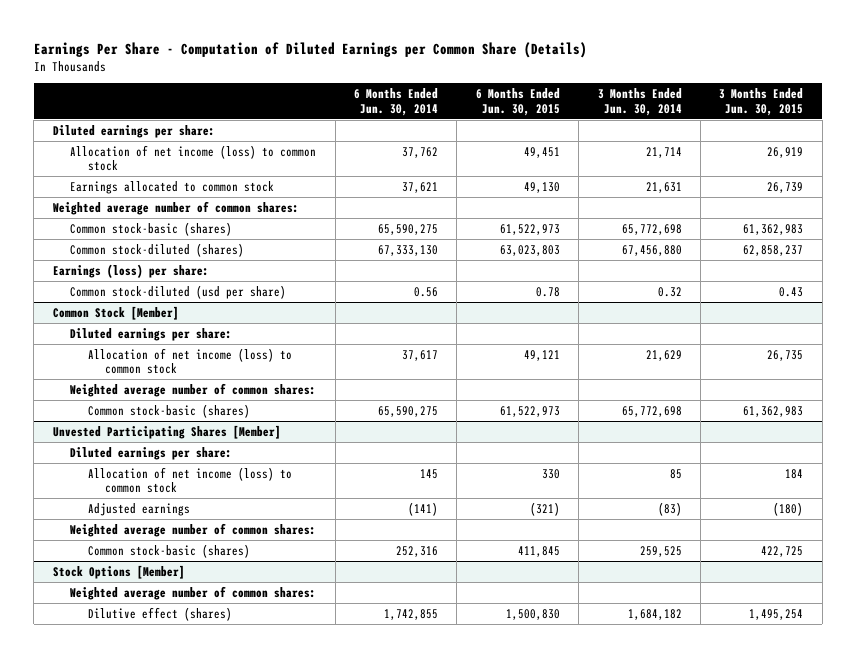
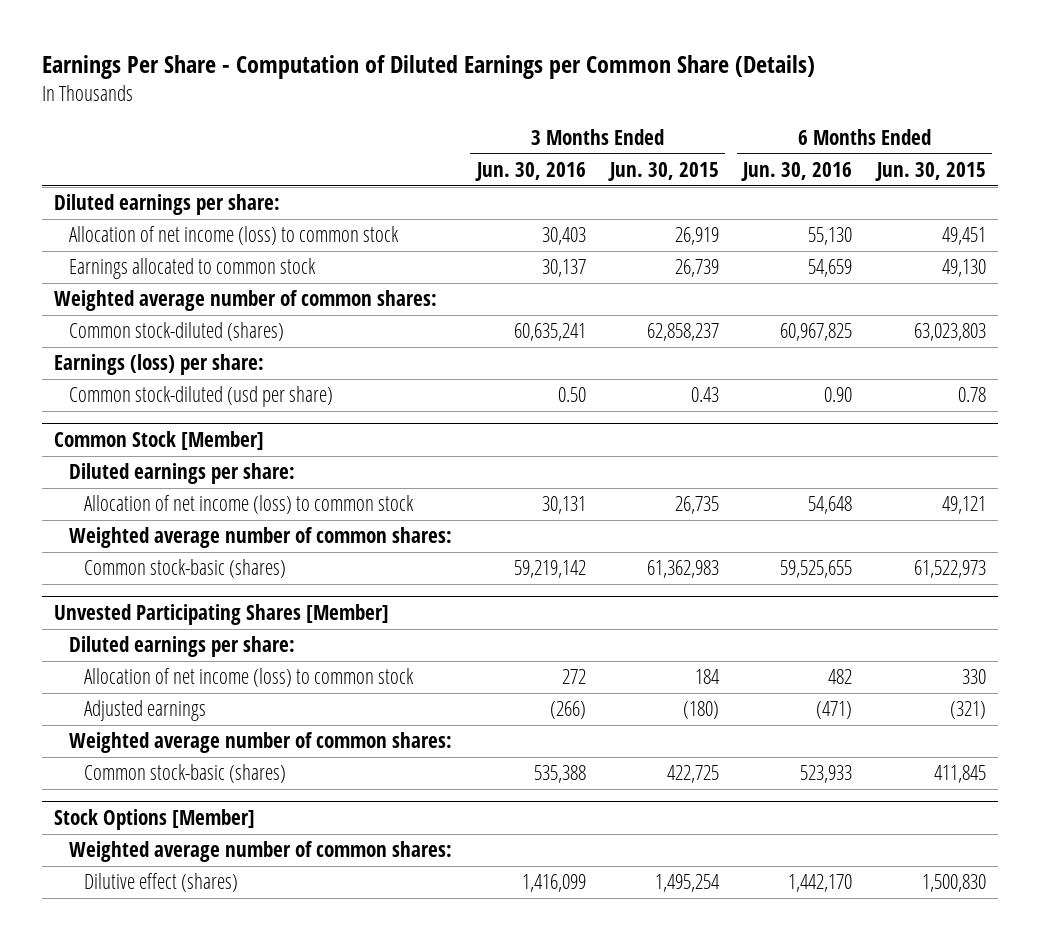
- | 6 Months Ended Jun. 30, 2014 | 6 Months Ended Jun. 30, 2015 | 3 Months Ended Jun. 30, 2014 | 3 Months Ended Jun. 30, 2015
+ | 3 Months Ended Jun. 30, 2016 | 3 Months Ended Jun. 30, 2015 | 6 Months Ended Jun. 30, 2016 | 6 Months Ended Jun. 30, 2015
- Common stock-basic (shares) | 65,590,275 | 61,522,973 | 65,772,698 | 61,362,983

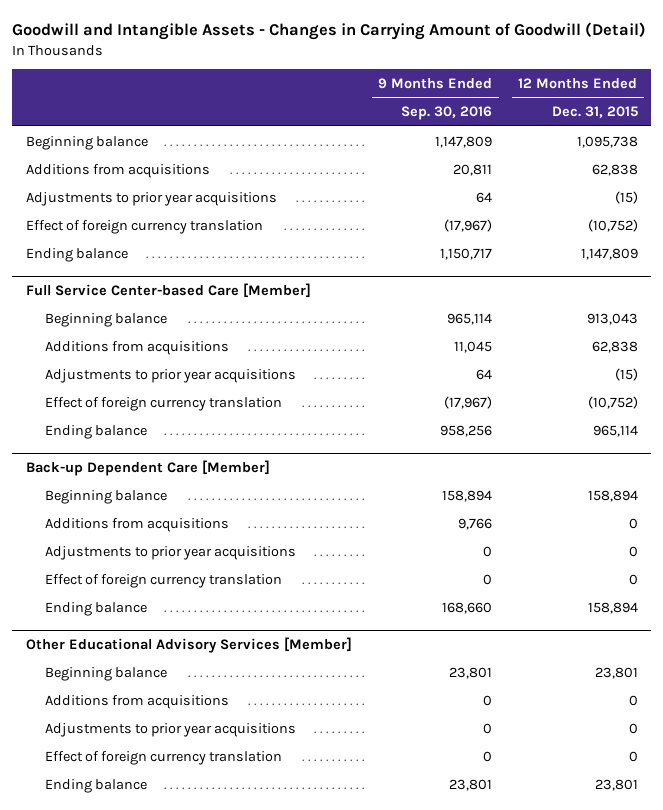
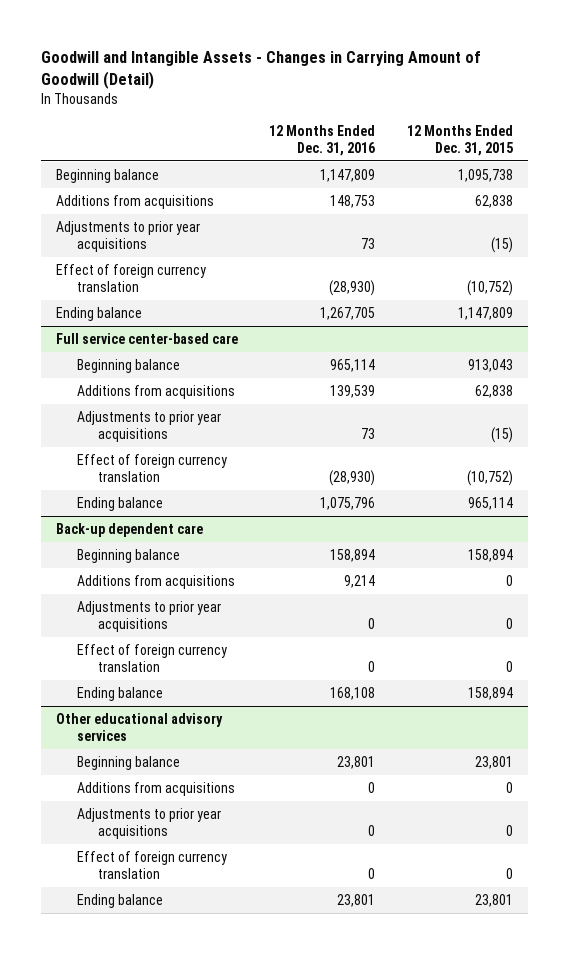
- | 9 Months Ended Sep. 30, 2016 | 12 Months Ended Dec. 31, 2015
+ | 12 Months Ended Dec. 31, 2016 | 12 Months Ended Dec. 31, 2015
- Full Service Center-based Care [Member]
+ Full service center-based care
- Back-up Dependent Care [Member]
+ Back-up dependent care
- Other Educational Advisory Services [Member]
+ Other educational advisory services

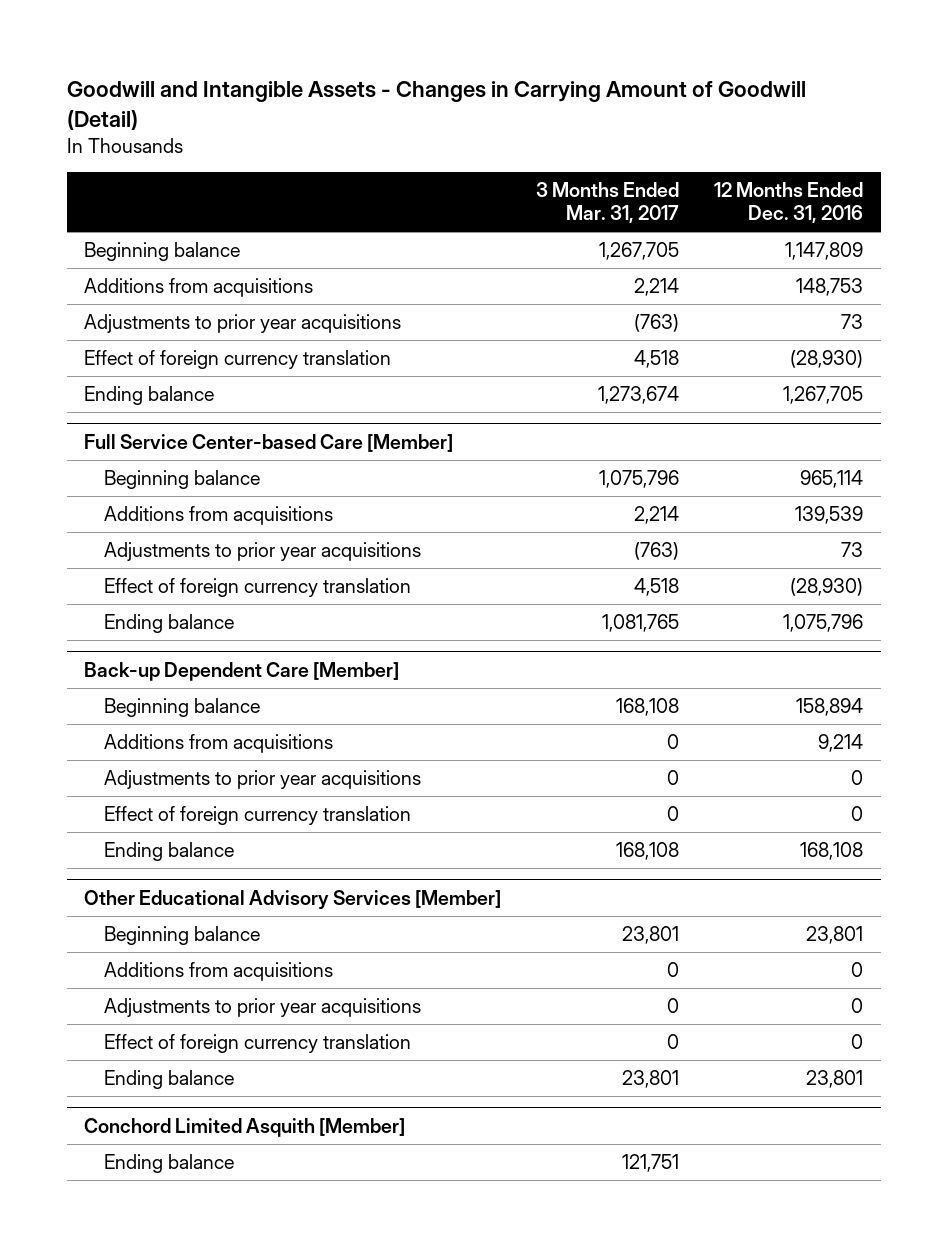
- | 12 Months Ended Dec. 31, 2016 | 12 Months Ended Dec. 31, 2015
+ | 3 Months Ended Mar. 31, 2017 | 12 Months Ended Dec. 31, 2016
- Full service center-based care
+ Full Service Center-based Care [Member]
- Back-up dependent care
+ Back-up Dependent Care [Member]
- Other educational advisory services
+ Other Educational Advisory Services [Member]
+ Conchord Limited Asquith [Member]
+ Ending balance | 121,751 |

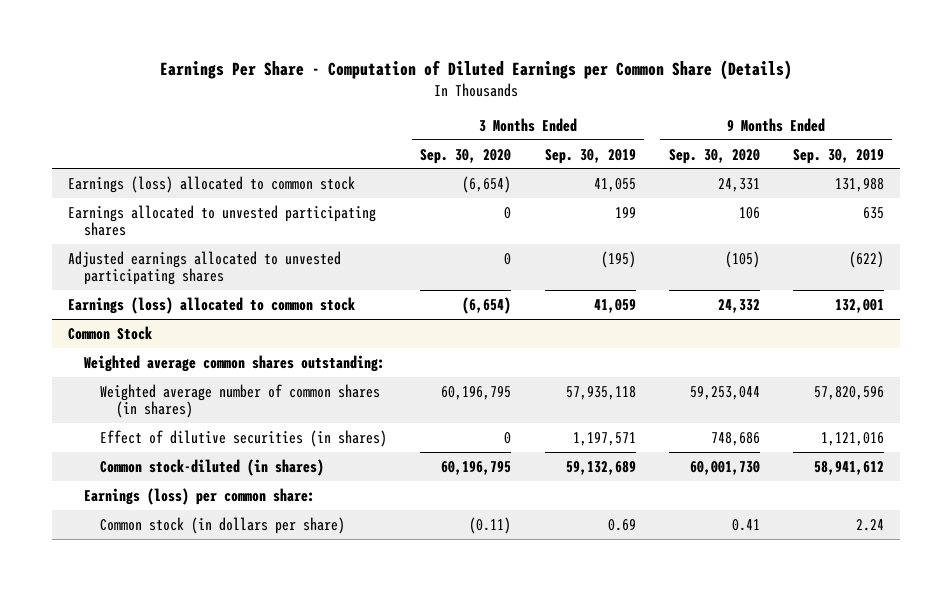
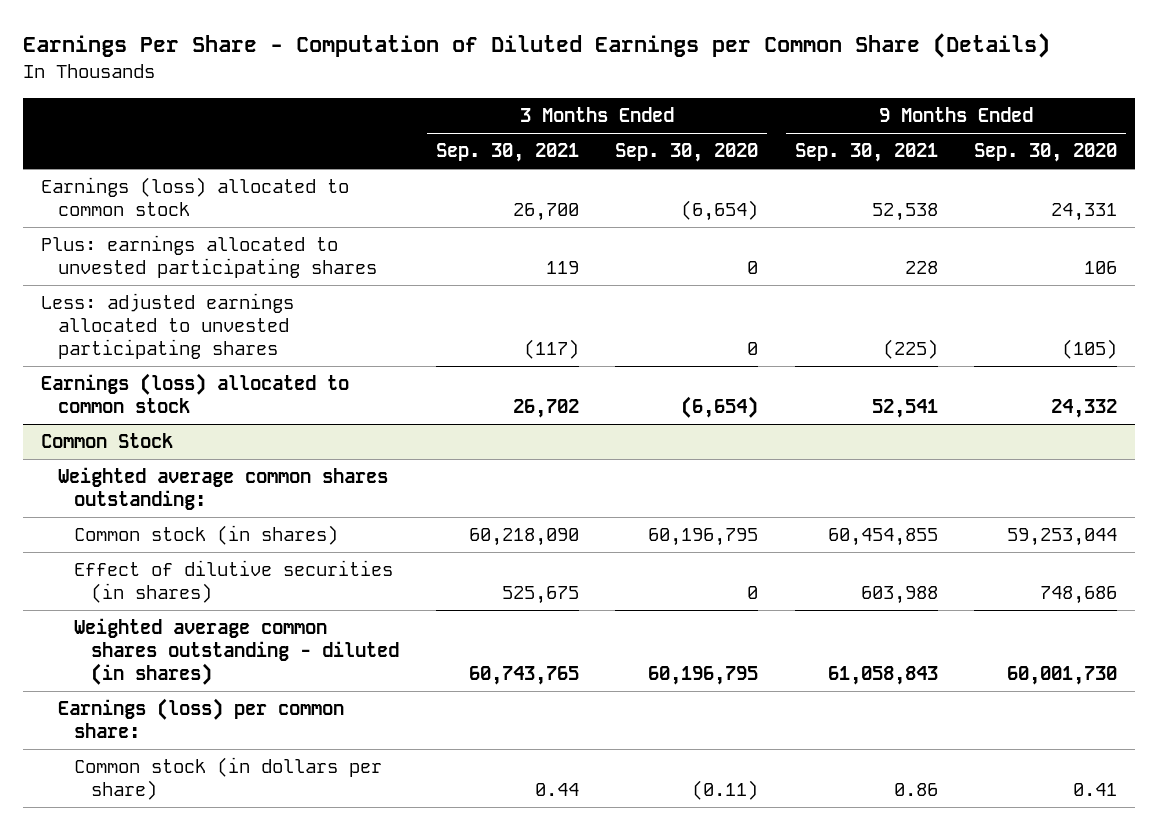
- | 3 Months Ended Sep. 30, 2020 | 3 Months Ended Sep. 30, 2019 | 9 Months Ended Sep. 30, 2020 | 9 Months Ended Sep. 30, 2019
+ | 3 Months Ended Sep. 30, 2021 | 3 Months Ended Sep. 30, 2020 | 9 Months Ended Sep. 30, 2021 | 9 Months Ended Sep. 30, 2020
- Earnings allocated to unvested participating shares | 0 | 199 | 106 | 635
- Adjusted earnings allocated to unvested participating shares | 0 | (195) | (105) | (622)
+ Plus: earnings allocated to unvested participating shares | 119 | 0 | 228 | 106
+ Less: adjusted earnings allocated to unvested participating shares | (117) | 0 | (225) | (105)
@ Common Stock
- Weighted average number of common shares (in shares) | 60,196,795 | 57,935,118 | 59,253,044 | 57,820,596
+ Common stock (in shares) | 60,218,090 | 60,196,795 | 60,454,855 | 59,253,044
- Common stock-diluted (in shares) | 60,196,795 | 59,132,689 | 60,001,730 | 58,941,612
+ Weighted average common shares outstanding - diluted (in shares) | 60,743,765 | 60,196,795 | 61,058,843 | 60,001,730

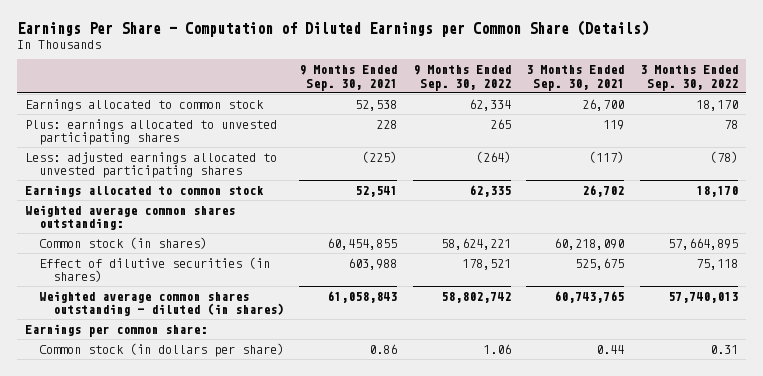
- | 3 Months Ended Sep. 30, 2021 | 3 Months Ended Sep. 30, 2020 | 9 Months Ended Sep. 30, 2021 | 9 Months Ended Sep. 30, 2020
+ | 9 Months Ended Sep. 30, 2021 | 9 Months Ended Sep. 30, 2022 | 3 Months Ended Sep. 30, 2021 | 3 Months Ended Sep. 30, 2022
- Earnings (loss) allocated to common stock | 26,700 | (6,654) | 52,538 | 24,331
+ Earnings allocated to common stock | 52,538 | 62,334 | 26,700 | 18,170
- Earnings (loss) allocated to common stock | 26,702 | (6,654) | 52,541 | 24,332
- Common Stock
+ Earnings allocated to common stock | 52,541 | 62,335 | 26,702 | 18,170
- Earnings (loss) per common share:
+ Earnings per common share:

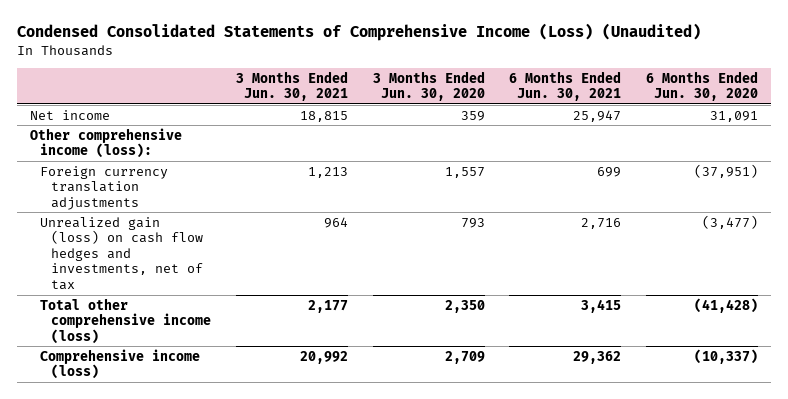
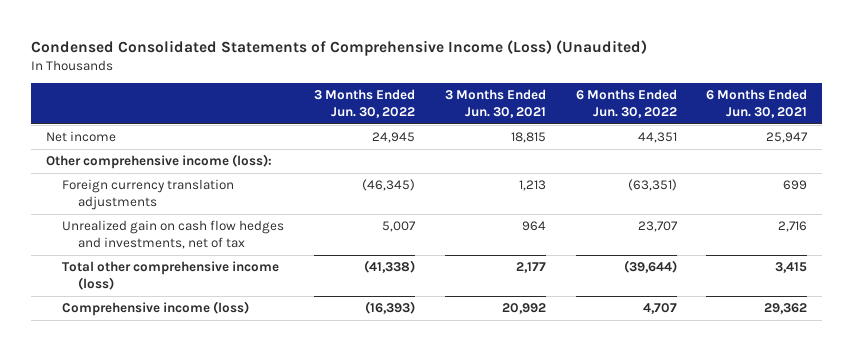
- | 3 Months Ended Jun. 30, 2021 | 3 Months Ended Jun. 30, 2020 | 6 Months Ended Jun. 30, 2021 | 6 Months Ended Jun. 30, 2020
+ | 3 Months Ended Jun. 30, 2022 | 3 Months Ended Jun. 30, 2021 | 6 Months Ended Jun. 30, 2022 | 6 Months Ended Jun. 30, 2021
- Unrealized gain (loss) on cash flow hedges and investments, net of tax | 964 | 793 | 2,716 | (3,477)
+ Unrealized gain on cash flow hedges and investments, net of tax | 5,007 | 964 | 23,707 | 2,716

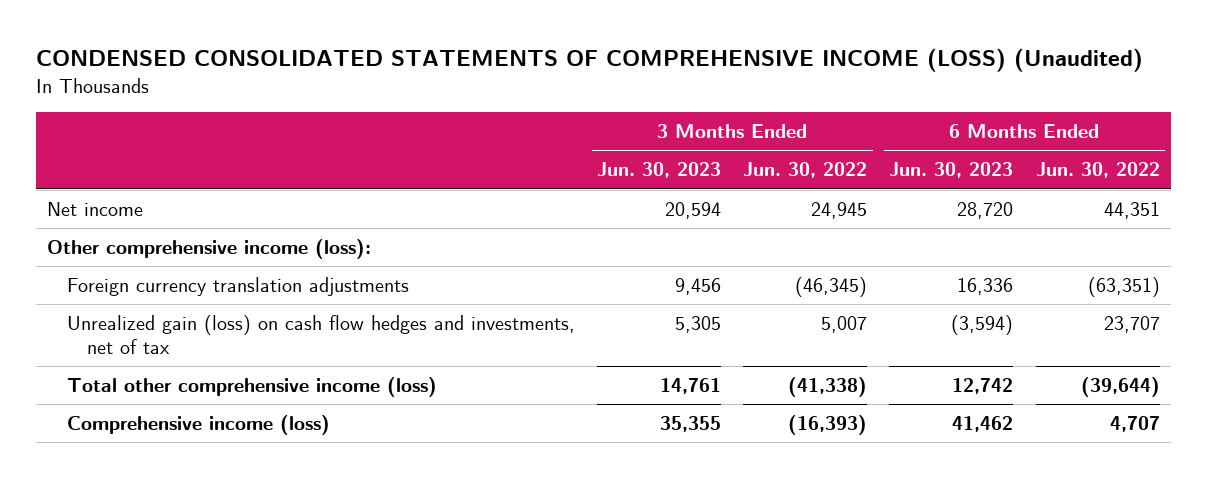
- Condensed Consolidated Statements of Comprehensive Income (Loss) (Unaudited)
+ CONDENSED CONSOLIDATED STATEMENTS OF COMPREHENSIVE INCOME (LOSS) (Unaudited)
- | 3 Months Ended Jun. 30, 2022 | 3 Months Ended Jun. 30, 2021 | 6 Months Ended Jun. 30, 2022 | 6 Months Ended Jun. 30, 2021
+ | 3 Months Ended Jun. 30, 2023 | 3 Months Ended Jun. 30, 2022 | 6 Months Ended Jun. 30, 2023 | 6 Months Ended Jun. 30, 2022
- Unrealized gain on cash flow hedges and investments, net of tax | 5,007 | 964 | 23,707 | 2,716
+ Unrealized gain (loss) on cash flow hedges and investments, net of tax | 5,305 | 5,007 | (3,594) | 23,707

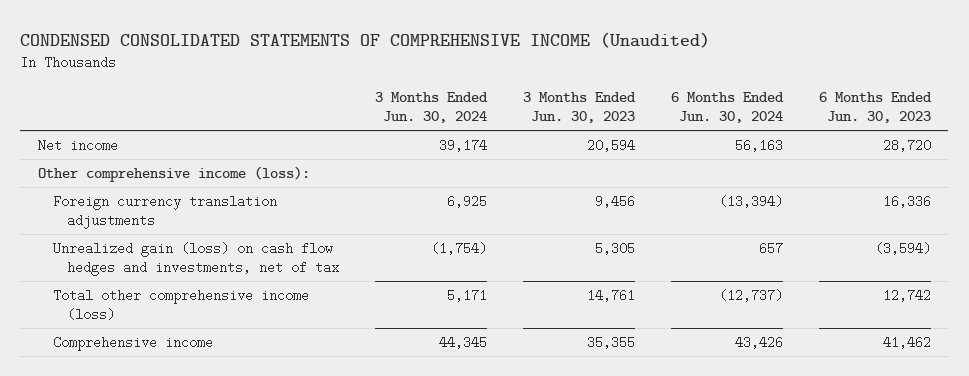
- CONDENSED CONSOLIDATED STATEMENTS OF COMPREHENSIVE INCOME (LOSS) (Unaudited)
+ CONDENSED CONSOLIDATED STATEMENTS OF COMPREHENSIVE INCOME (Unaudited)
- | 3 Months Ended Jun. 30, 2023 | 3 Months Ended Jun. 30, 2022 | 6 Months Ended Jun. 30, 2023 | 6 Months Ended Jun. 30, 2022
+ | 3 Months Ended Jun. 30, 2024 | 3 Months Ended Jun. 30, 2023 | 6 Months Ended Jun. 30, 2024 | 6 Months Ended Jun. 30, 2023
- Comprehensive income (loss) | 35,355 | (16,393) | 41,462 | 4,707
+ Comprehensive income | 44,345 | 35,355 | 43,426 | 41,462

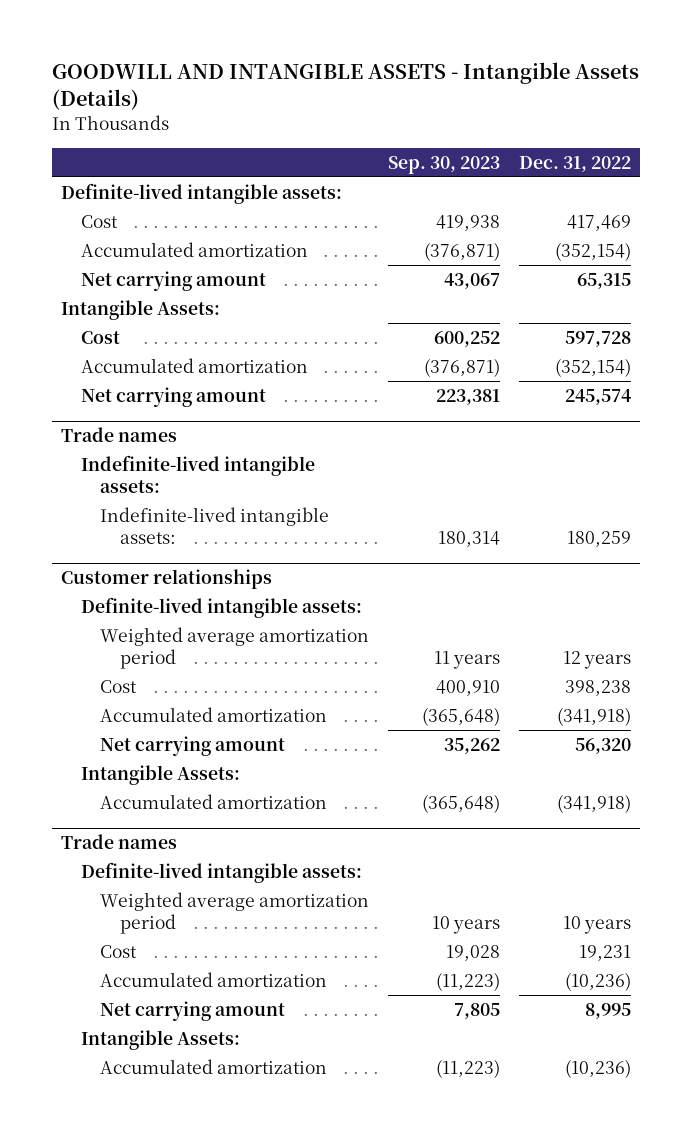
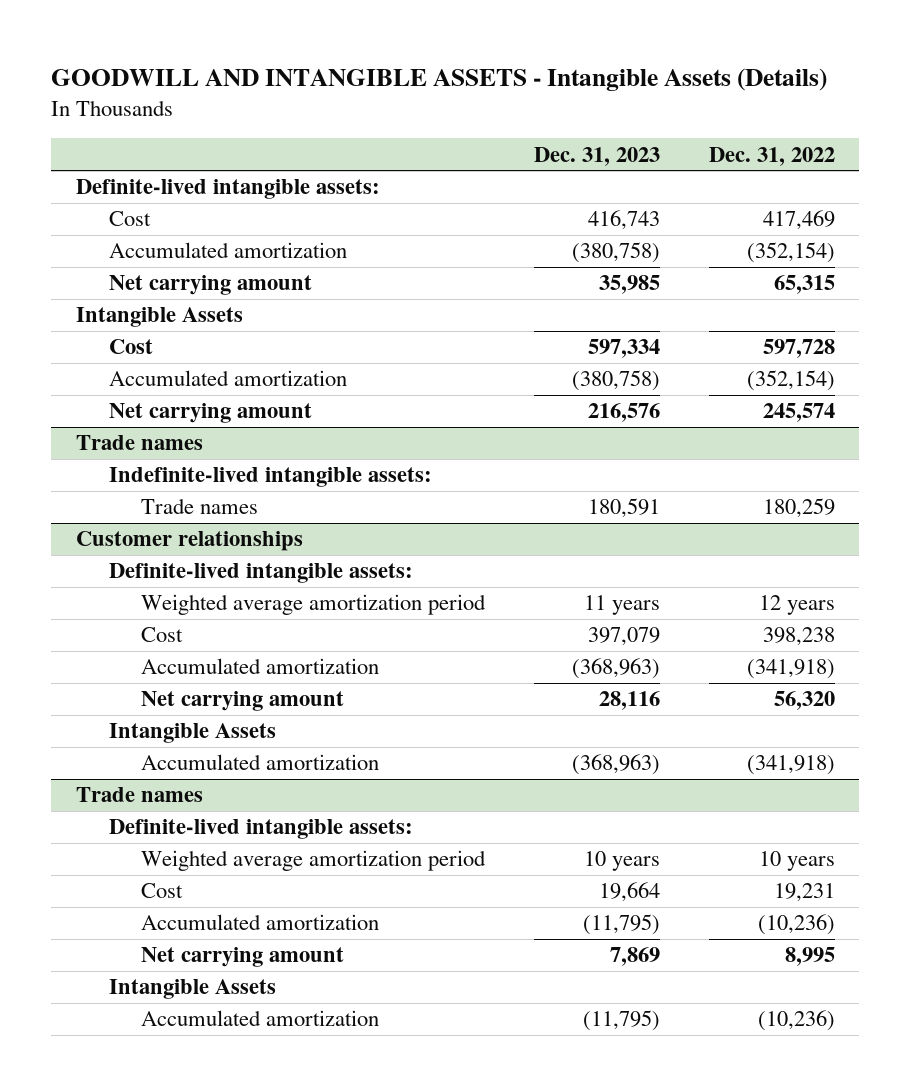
- | Sep. 30, 2023 | Dec. 31, 2022
+ | Dec. 31, 2023 | Dec. 31, 2022
- Intangible Assets:
+ Intangible Assets
@ Trade names
- Indefinite-lived intangible assets: | 180,314 | 180,259
+ Trade names | 180,591 | 180,259
@ Customer relationships
- Intangible Assets:
+ Intangible Assets
@ Trade names
- Intangible Assets:
+ Intangible Assets

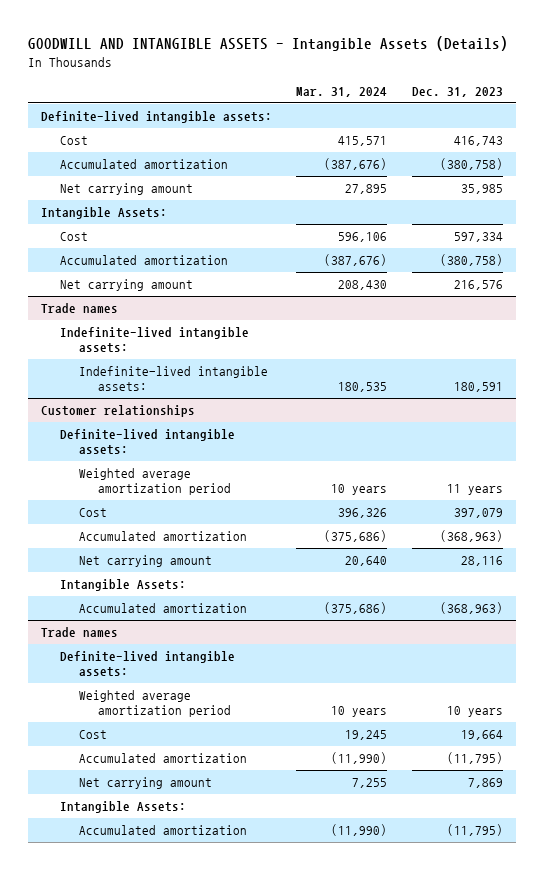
- | Dec. 31, 2023 | Dec. 31, 2022
+ | Mar. 31, 2024 | Dec. 31, 2023
- Intangible Assets
+ Intangible Assets:
@ Trade names
- Trade names | 180,591 | 180,259
+ Indefinite-lived intangible assets: | 180,535 | 180,591
@ Customer relationships
- Intangible Assets
+ Intangible Assets:
@ Trade names
- Intangible Assets
+ Intangible Assets:

